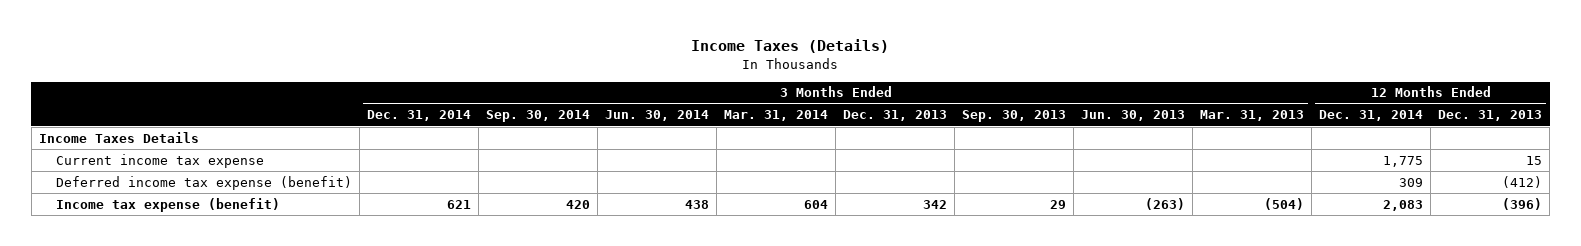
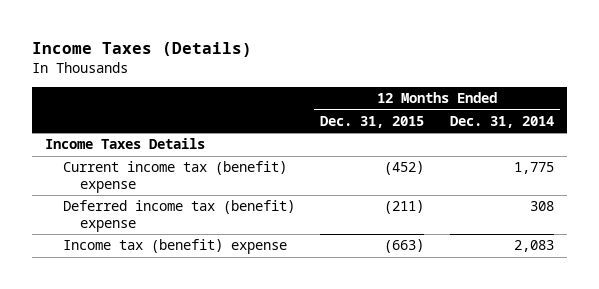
- | 3 Months Ended Dec. 31, 2014 | 3 Months Ended Sep. 30, 2014 | 3 Months Ended Jun. 30, 2014 | 3 Months Ended Mar. 31, 2014 | 3 Months Ended Dec. 31, 2013 | 3 Months Ended Sep. 30, 2013 | 3 Months Ended Jun. 30, 2013 | 3 Months Ended Mar. 31, 2013 | 12 Months Ended Dec. 31, 2014 | 12 Months Ended Dec. 31, 2013
+ | 12 Months Ended Dec. 31, 2015 | 12 Months Ended Dec. 31, 2014
- Current income tax expense | | | | | | | | | 1,775 | 15
- Deferred income tax expense (benefit) | | | | | | | | | 309 | (412)
- Income tax expense (benefit) | 621 | 420 | 438 | 604 | 342 | 29 | (263) | (504) | 2,083 | (396)
+ Current income tax (benefit) expense | (452) | 1,775
+ Deferred income tax (benefit) expense | (211) | 308
+ Income tax (benefit) expense | (663) | 2,083

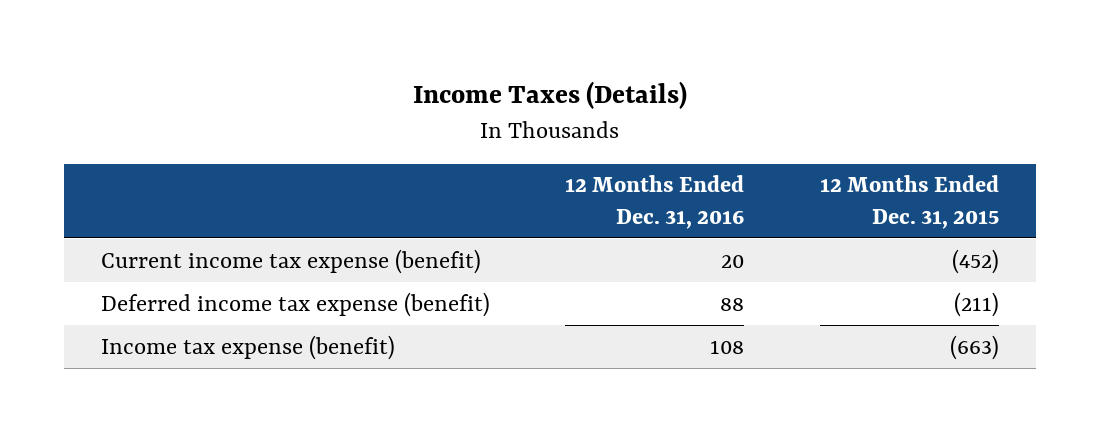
- | 12 Months Ended Dec. 31, 2015 | 12 Months Ended Dec. 31, 2014
+ | 12 Months Ended Dec. 31, 2016 | 12 Months Ended Dec. 31, 2015
- Income Taxes Details
- Current income tax (benefit) expense | (452) | 1,775
- Deferred income tax (benefit) expense | (211) | 308
- Income tax (benefit) expense | (663) | 2,083
+ Current income tax expense (benefit) | 20 | (452)
+ Deferred income tax expense (benefit) | 88 | (211)
+ Income tax expense (benefit) | 108 | (663)

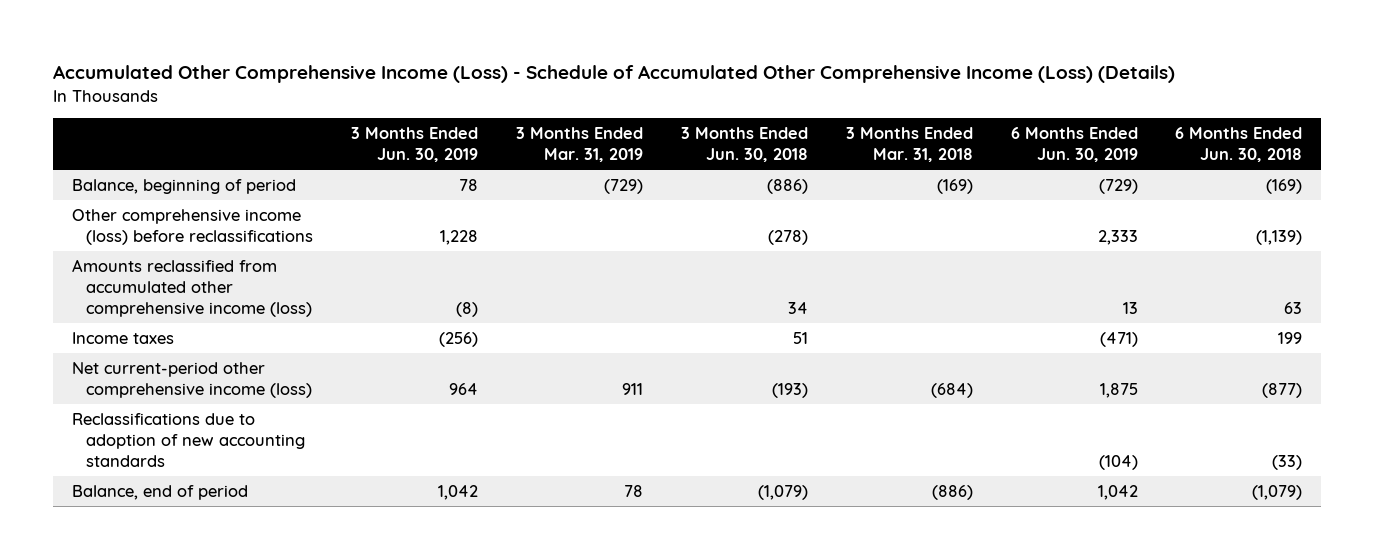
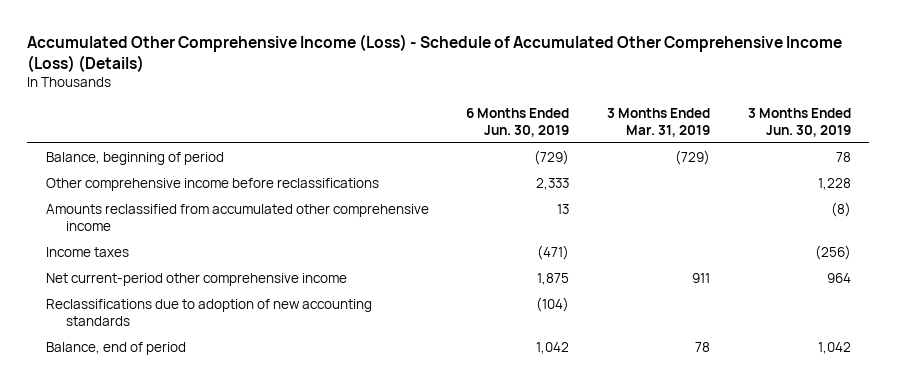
- | 3 Months Ended Jun. 30, 2019 | 3 Months Ended Mar. 31, 2019 | 3 Months Ended Jun. 30, 2018 | 3 Months Ended Mar. 31, 2018 | 6 Months Ended Jun. 30, 2019 | 6 Months Ended Jun. 30, 2018
+ | 6 Months Ended Jun. 30, 2019 | 3 Months Ended Mar. 31, 2019 | 3 Months Ended Jun. 30, 2019
- Other comprehensive income (loss) before reclassifications | 1,228 | | (278) | | 2,333 | (1,139)
- Amounts reclassified from accumulated other comprehensive income (loss) | (8) | | 34 | | 13 | 63
+ Other comprehensive income before reclassifications | 2,333 | | 1,228
+ Amounts reclassified from accumulated other comprehensive income | 13 | | (8)
- Net current-period other comprehensive income (loss) | 964 | 911 | (193) | (684) | 1,875 | (877)
+ Net current-period other comprehensive income | 1,875 | 911 | 964

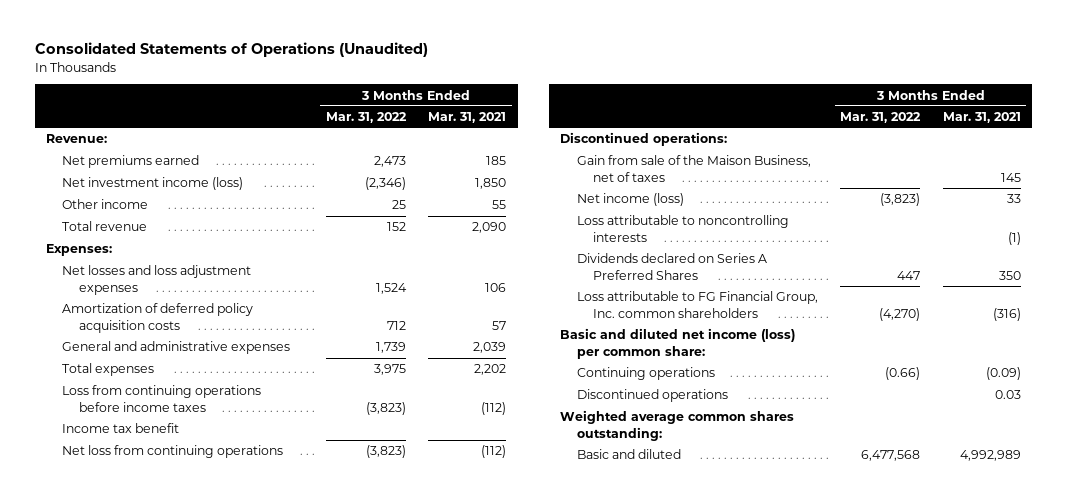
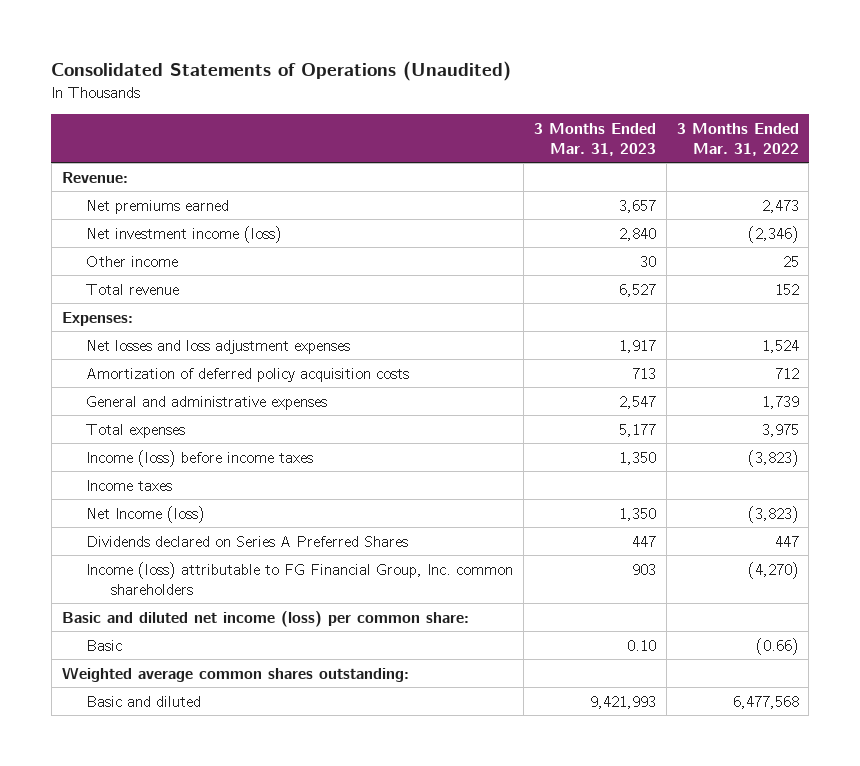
- | 3 Months Ended Mar. 31, 2022 | 3 Months Ended Mar. 31, 2021
+ | 3 Months Ended Mar. 31, 2023 | 3 Months Ended Mar. 31, 2022
- Loss from continuing operations before income taxes | (3,823) | (112)
- Income tax benefit
- Net loss from continuing operations | (3,823) | (112)
- Discontinued operations:
- Gain from sale of the Maison Business, net of taxes | | 145
- Net income (loss) | (3,823) | 33
- Loss attributable to noncontrolling interests | | (1)
+ Income (loss) before income taxes | 1,350 | (3,823)
+ Income taxes
+ Net Income (loss) | 1,350 | (3,823)
- Loss attributable to FG Financial Group, Inc. common shareholders | (4,270) | (316)
+ Income (loss) attributable to FG Financial Group, Inc. common shareholders | 903 | (4,270)
- Continuing operations | (0.66) | (0.09)
- Discontinued operations | | 0.03
+ Basic | 0.10 | (0.66)

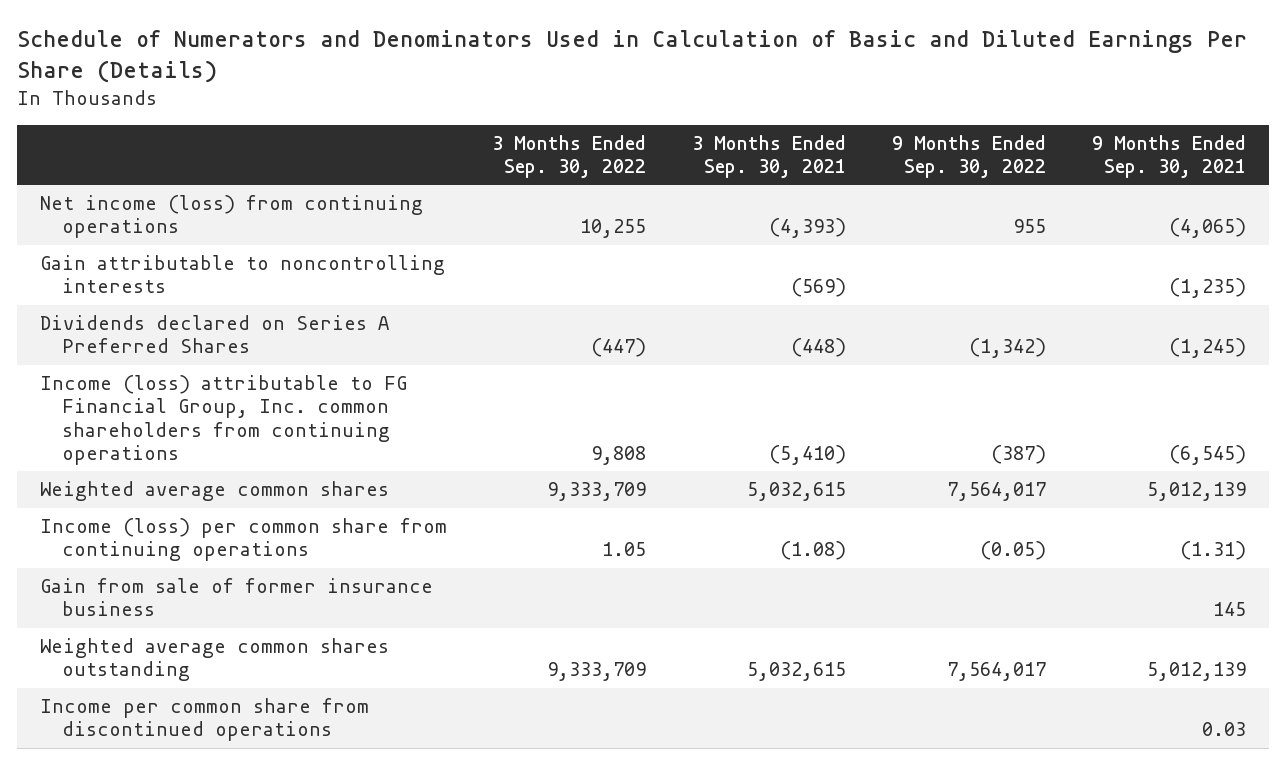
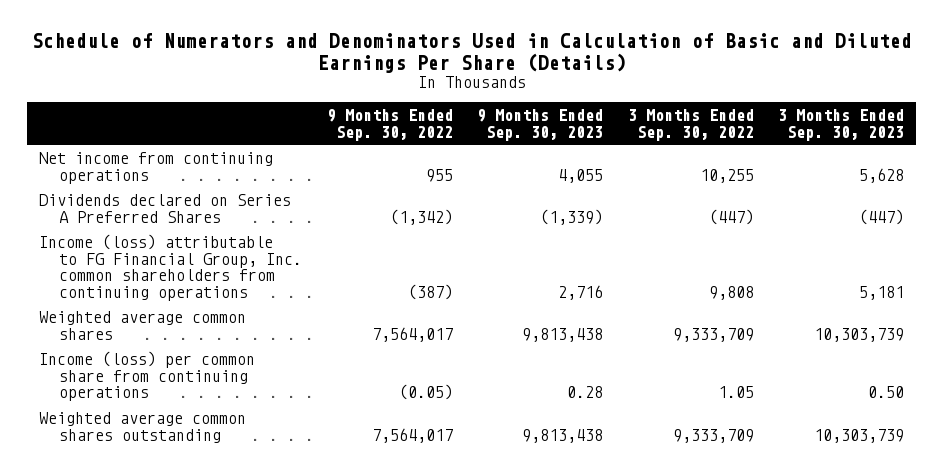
- | 3 Months Ended Sep. 30, 2022 | 3 Months Ended Sep. 30, 2021 | 9 Months Ended Sep. 30, 2022 | 9 Months Ended Sep. 30, 2021
+ | 9 Months Ended Sep. 30, 2022 | 9 Months Ended Sep. 30, 2023 | 3 Months Ended Sep. 30, 2022 | 3 Months Ended Sep. 30, 2023
- Net income (loss) from continuing operations | 10,255 | (4,393) | 955 | (4,065)
- Gain attributable to noncontrolling interests | | (569) | | (1,235)
+ Net income from continuing operations | 955 | 4,055 | 10,255 | 5,628
- Gain from sale of former insurance business | | | | 145
- Income per common share from discontinued operations | | | | 0.03

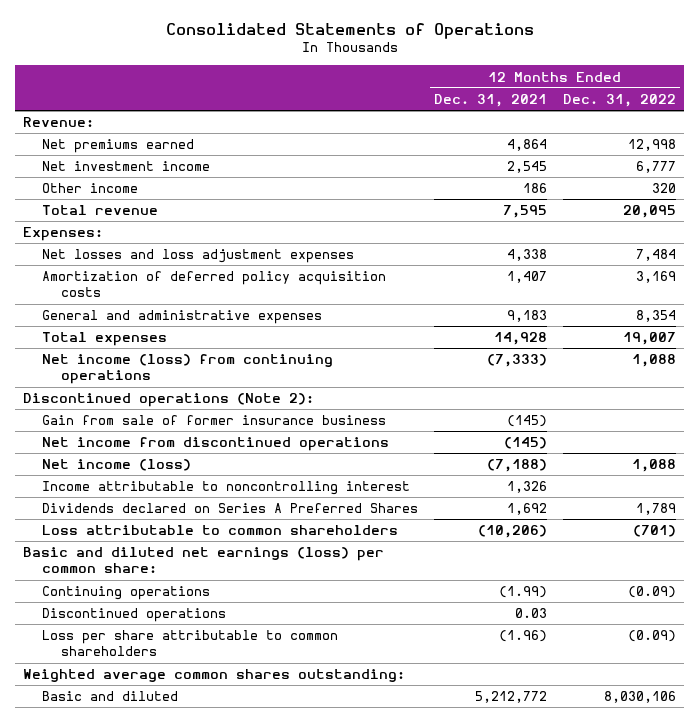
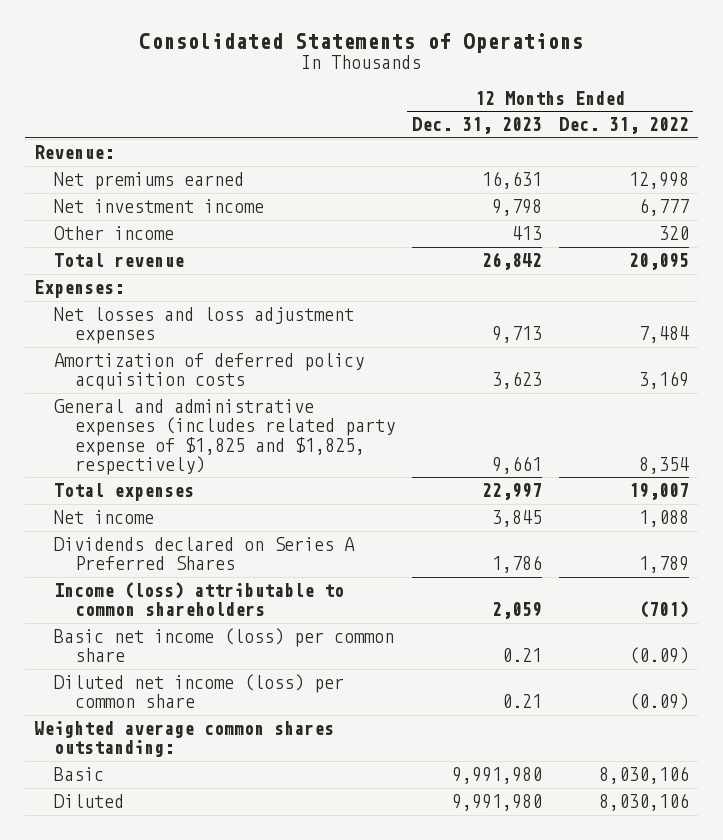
- | 12 Months Ended Dec. 31, 2021 | 12 Months Ended Dec. 31, 2022
+ | 12 Months Ended Dec. 31, 2023 | 12 Months Ended Dec. 31, 2022
- General and administrative expenses | 9,183 | 8,354
+ General and administrative expenses (includes related party expense of $1,825 and $1,825, respectively) | 9,661 | 8,354
- Net income (loss) from continuing operations | (7,333) | 1,088
- Discontinued operations (Note 2):
- Gain from sale of former insurance business | (145) |
- Net income from discontinued operations | (145) |
- Net income (loss) | (7,188) | 1,088
- Income attributable to noncontrolling interest | 1,326 |
+ Net income | 3,845 | 1,088
- Loss attributable to common shareholders | (10,206) | (701)
- Basic and diluted net earnings (loss) per common share:
- Continuing operations | (1.99) | (0.09)
- Discontinued operations | 0.03 |
- Loss per share attributable to common shareholders | (1.96) | (0.09)
+ Income (loss) attributable to common shareholders | 2,059 | (701)
+ Basic net income (loss) per common share | 0.21 | (0.09)
+ Diluted net income (loss) per common share | 0.21 | (0.09)
- Basic and diluted | 5,212,772 | 8,030,106
+ Basic | 9,991,980 | 8,030,106
+ Diluted | 9,991,980 | 8,030,106

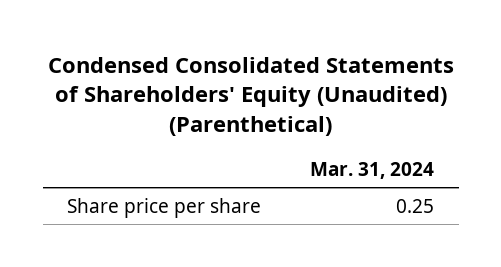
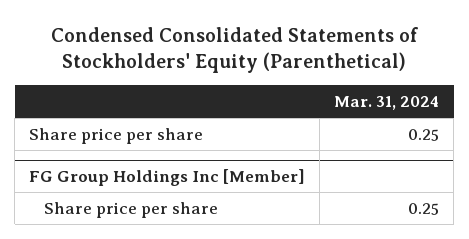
- Condensed Consolidated Statements of Shareholders' Equity (Unaudited) (Parenthetical)
+ Condensed Consolidated Statements of Stockholders' Equity (Parenthetical)
+ FG Group Holdings Inc [Member]
+ Share price per share | 0.25

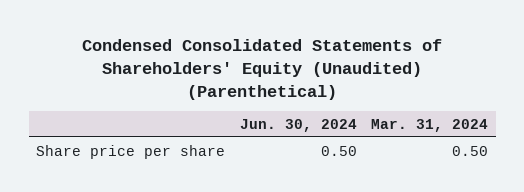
- Condensed Consolidated Statements of Stockholders' Equity (Parenthetical)
+ Condensed Consolidated Statements of Shareholders' Equity (Unaudited) (Parenthetical)
- | Mar. 31, 2024
+ | Jun. 30, 2024 | Mar. 31, 2024
- Share price per share | 0.25
- FG Group Holdings Inc [Member]
- Share price per share | 0.25
+ Share price per share | 0.50 | 0.50

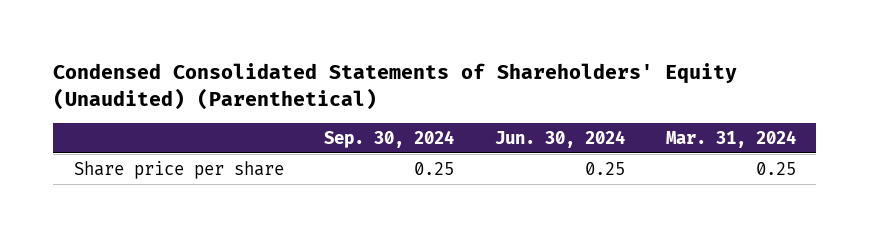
- | Jun. 30, 2024 | Mar. 31, 2024
+ | Sep. 30, 2024 | Jun. 30, 2024 | Mar. 31, 2024
- Share price per share | 0.50 | 0.50
+ Share price per share | 0.25 | 0.25 | 0.25

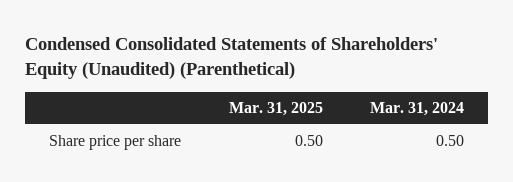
- | Sep. 30, 2024 | Jun. 30, 2024 | Mar. 31, 2024
+ | Mar. 31, 2025 | Mar. 31, 2024
- Share price per share | 0.25 | 0.25 | 0.25
+ Share price per share | 0.50 | 0.50

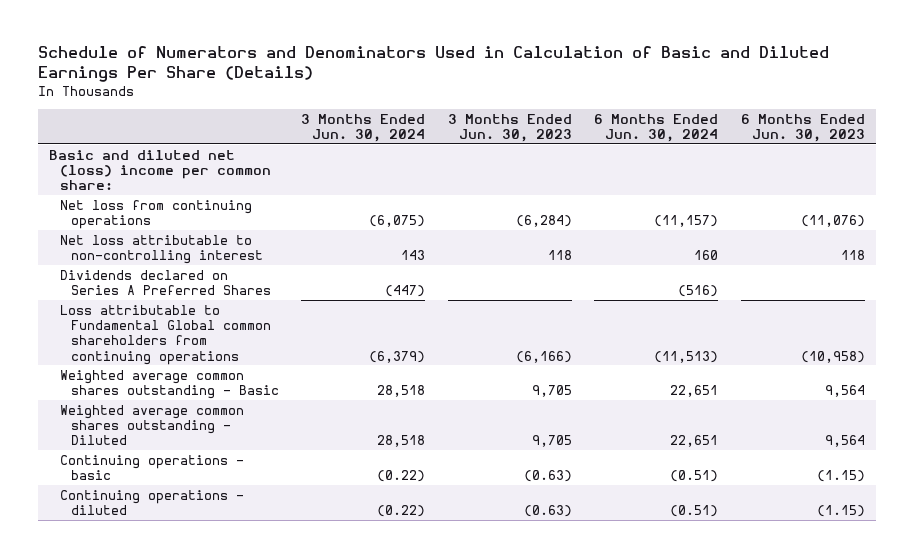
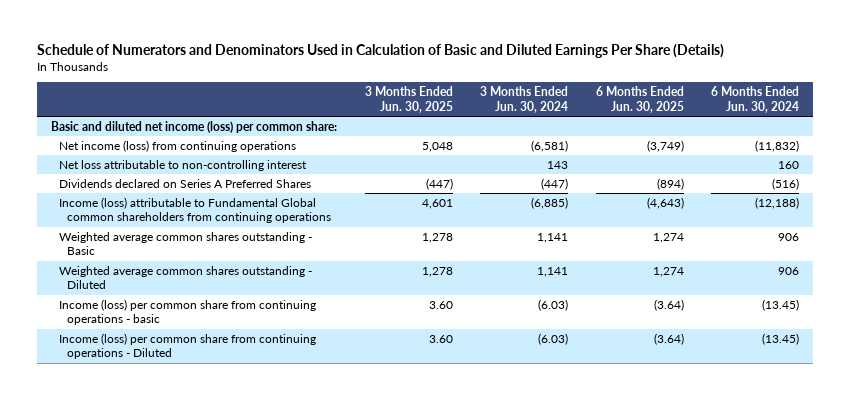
- | 3 Months Ended Jun. 30, 2024 | 3 Months Ended Jun. 30, 2023 | 6 Months Ended Jun. 30, 2024 | 6 Months Ended Jun. 30, 2023
+ | 3 Months Ended Jun. 30, 2025 | 3 Months Ended Jun. 30, 2024 | 6 Months Ended Jun. 30, 2025 | 6 Months Ended Jun. 30, 2024
- Basic and diluted net (loss) income per common share:
- Net loss from continuing operations | (6,075) | (6,284) | (11,157) | (11,076)
+ Basic and diluted net income (loss) per common share:
+ Net income (loss) from continuing operations | 5,048 | (6,581) | (3,749) | (11,832)
- Loss attributable to Fundamental Global common shareholders from continuing operations | (6,379) | (6,166) | (11,513) | (10,958)
- Weighted average common shares outstanding - Basic | 28,518 | 9,705 | 22,651 | 9,564
- Weighted average common shares outstanding - Diluted | 28,518 | 9,705 | 22,651 | 9,564
- Continuing operations - basic | (0.22) | (0.63) | (0.51) | (1.15)
- Continuing operations - diluted | (0.22) | (0.63) | (0.51) | (1.15)
+ Income (loss) attributable to Fundamental Global common shareholders from continuing operations | 4,601 | (6,885) | (4,643) | (12,188)
+ Weighted average common shares outstanding - Basic | 1,278 | 1,141 | 1,274 | 906
+ Weighted average common shares outstanding - Diluted | 1,278 | 1,141 | 1,274 | 906
+ Income (loss) per common share from continuing operations - basic | 3.60 | (6.03) | (3.64) | (13.45)
+ Income (loss) per common share from continuing operations - Diluted | 3.60 | (6.03) | (3.64) | (13.45)

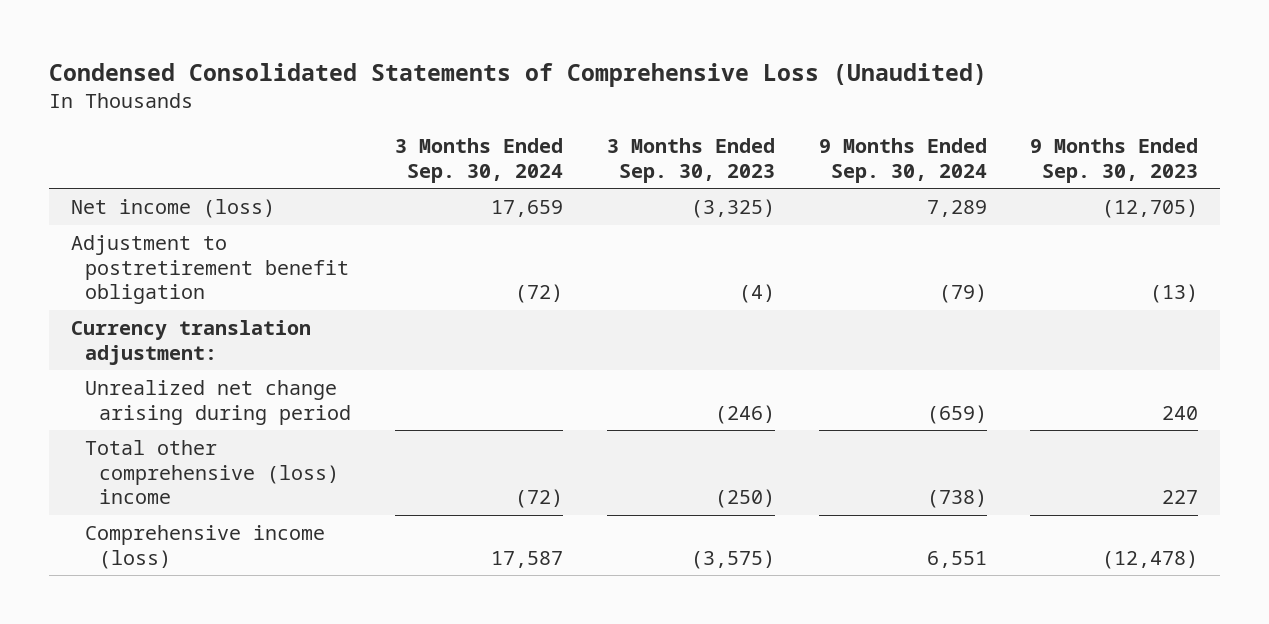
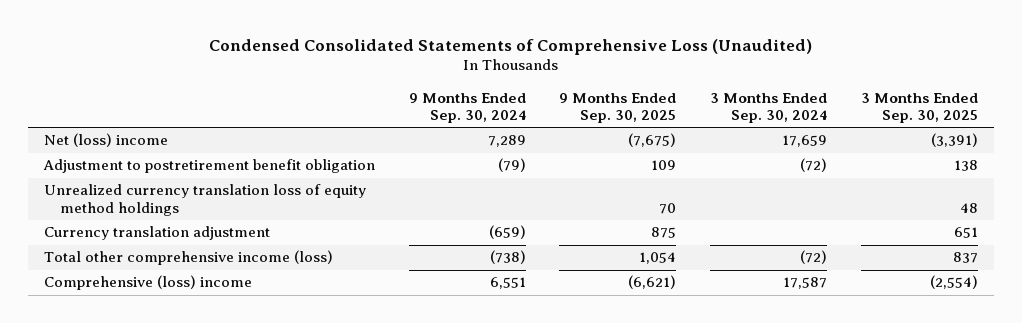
- | 3 Months Ended Sep. 30, 2024 | 3 Months Ended Sep. 30, 2023 | 9 Months Ended Sep. 30, 2024 | 9 Months Ended Sep. 30, 2023
+ | 9 Months Ended Sep. 30, 2024 | 9 Months Ended Sep. 30, 2025 | 3 Months Ended Sep. 30, 2024 | 3 Months Ended Sep. 30, 2025
- Net income (loss) | 17,659 | (3,325) | 7,289 | (12,705)
+ Net (loss) income | 7,289 | (7,675) | 17,659 | (3,391)
- Currency translation adjustment:
- Unrealized net change arising during period | | (246) | (659) | 240
- Total other comprehensive (loss) income | (72) | (250) | (738) | 227
- Comprehensive income (loss) | 17,587 | (3,575) | 6,551 | (12,478)
+ Unrealized currency translation loss of equity method holdings | | 70 | | 48
+ Currency translation adjustment | (659) | 875 | | 651
+ Total other comprehensive income (loss) | (738) | 1,054 | (72) | 837
+ Comprehensive (loss) income | 6,551 | (6,621) | 17,587 | (2,554)

